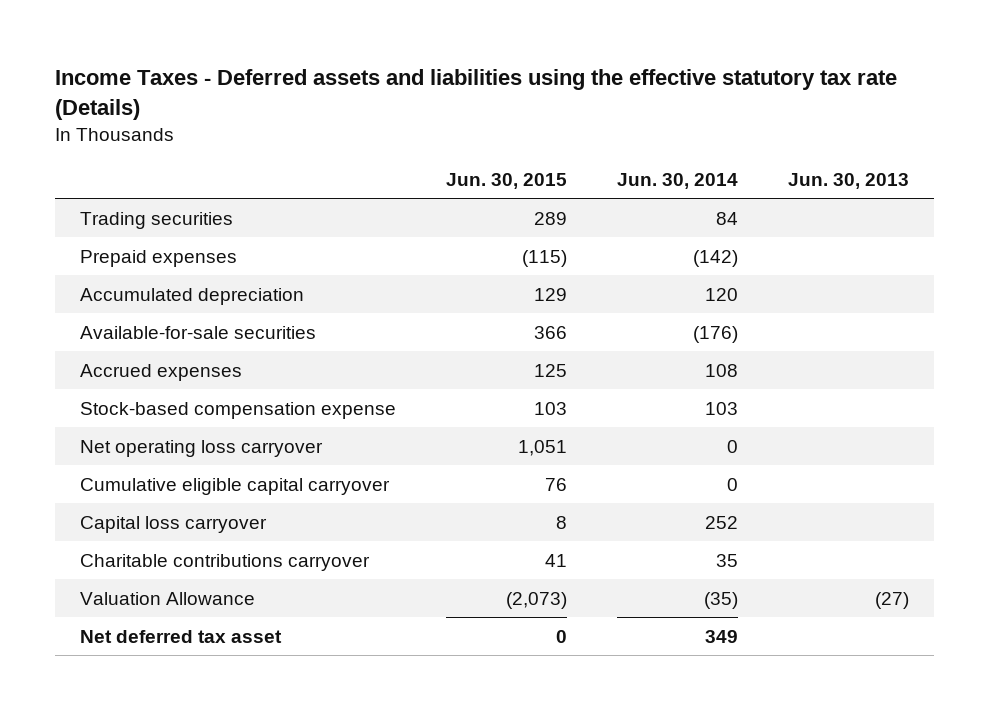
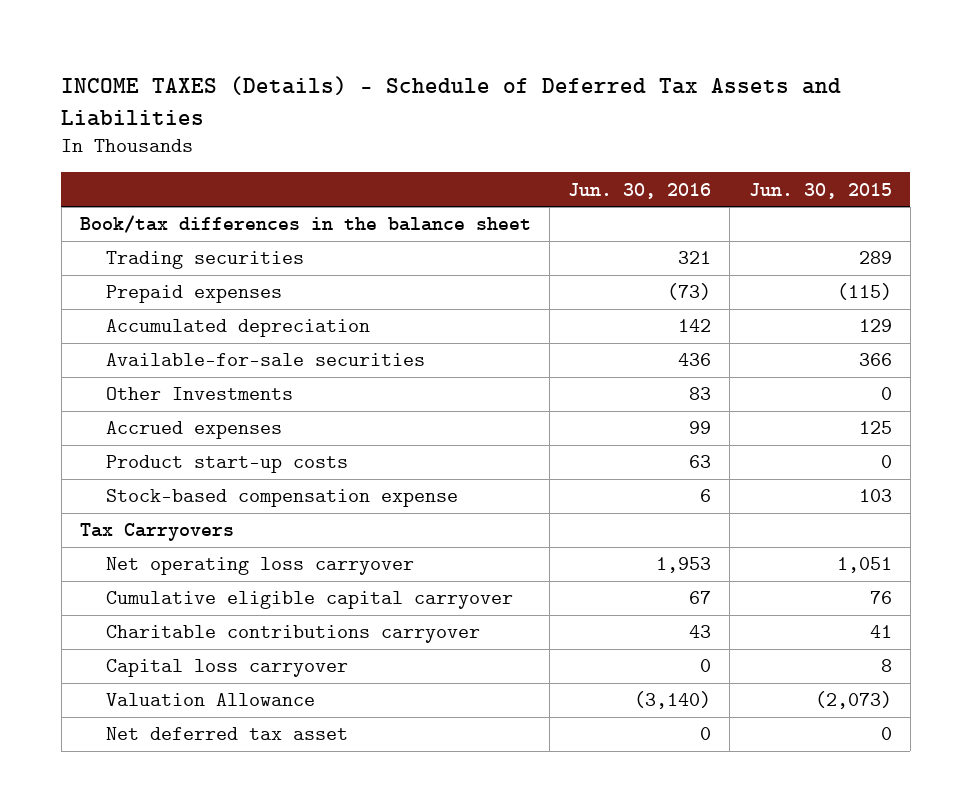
- Income Taxes - Deferred assets and liabilities using the effective statutory tax rate (Details)
+ INCOME TAXES (Details) - Schedule of Deferred Tax Assets and Liabilities
- | Jun. 30, 2015 | Jun. 30, 2014 | Jun. 30, 2013
+ | Jun. 30, 2016 | Jun. 30, 2015
+ Book/tax differences in the balance sheet
+ Other Investments | 83 | 0
+ Product start-up costs | 63 | 0
+ Tax Carryovers
moved down: Capital loss carryover | 0 | 8

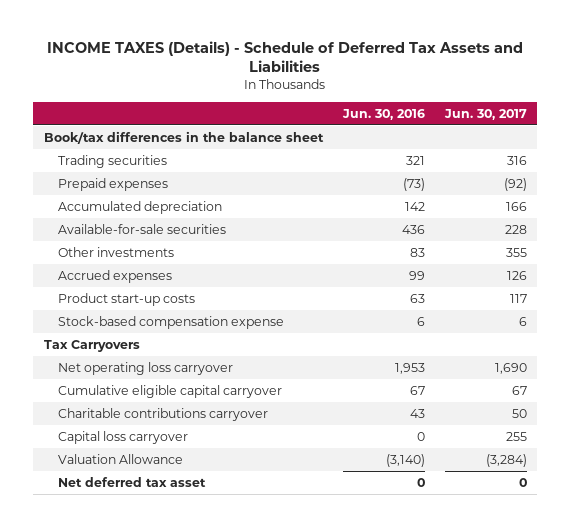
- | Jun. 30, 2016 | Jun. 30, 2015
+ | Jun. 30, 2016 | Jun. 30, 2017
- Other Investments | 83 | 0
+ Other investments | 83 | 355

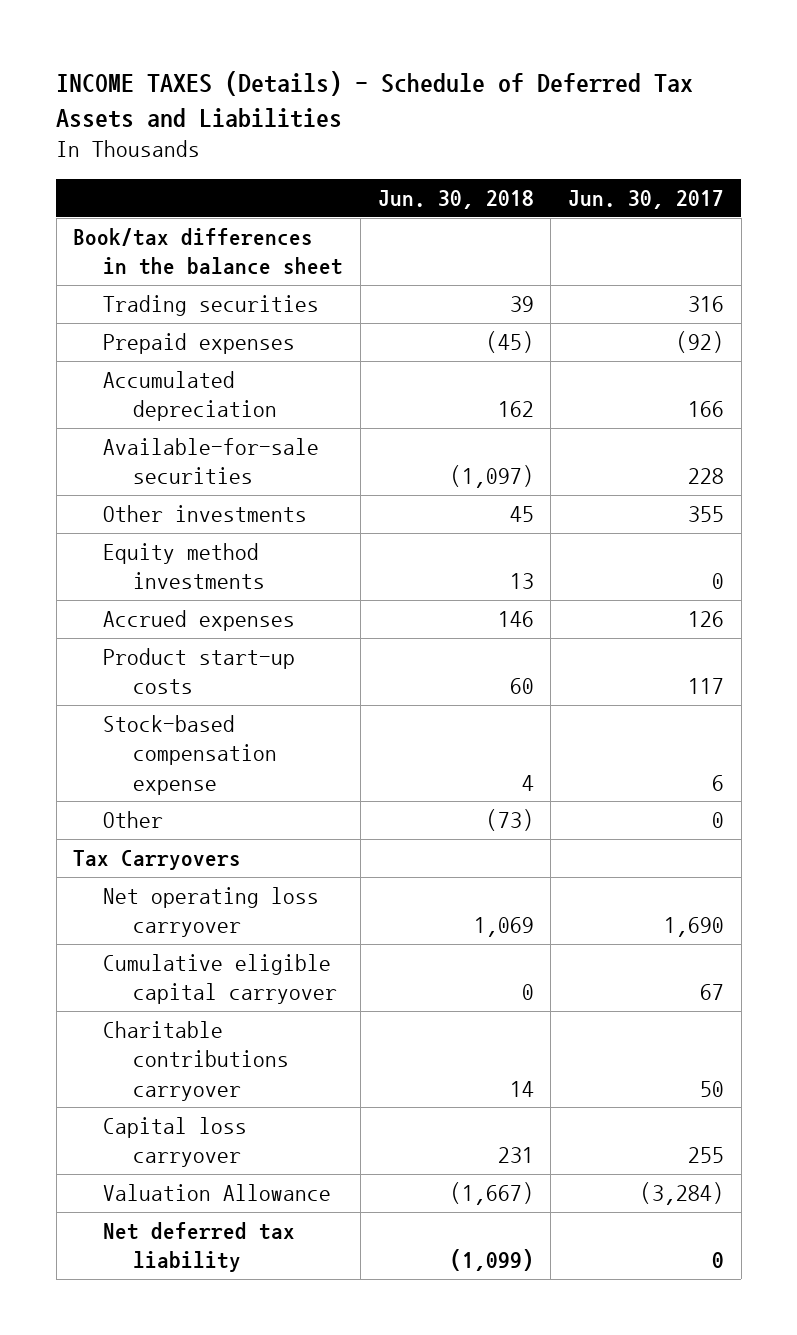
- | Jun. 30, 2016 | Jun. 30, 2017
+ | Jun. 30, 2018 | Jun. 30, 2017
+ Equity method investments | 13 | 0
+ Other | (73) | 0
- Net deferred tax asset | 0 | 0
+ Net deferred tax liability | (1,099) | 0

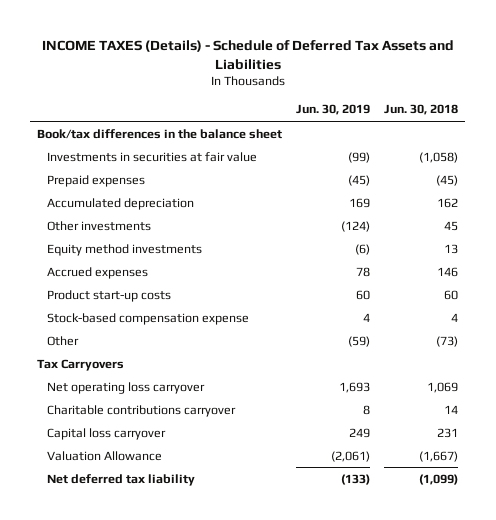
- | Jun. 30, 2018 | Jun. 30, 2017
+ | Jun. 30, 2019 | Jun. 30, 2018
- Trading securities | 39 | 316
+ Investments in securities at fair value | (99) | (1,058)
- Available-for-sale securities | (1,097) | 228
- Cumulative eligible capital carryover | 0 | 67

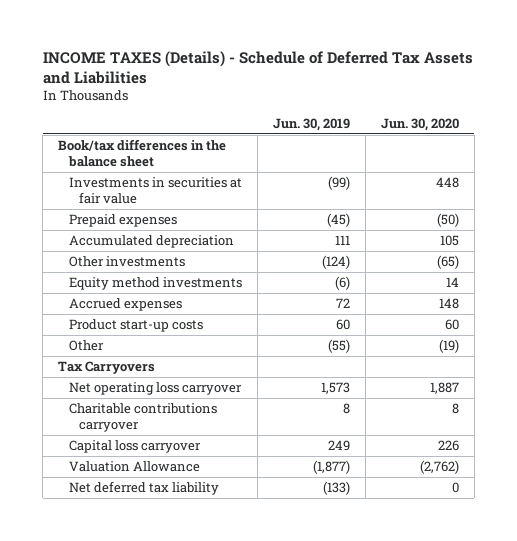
- | Jun. 30, 2019 | Jun. 30, 2018
+ | Jun. 30, 2019 | Jun. 30, 2020
- Accumulated depreciation | 169 | 162
+ Accumulated depreciation | 111 | 105
- Accrued expenses | 78 | 146
+ Accrued expenses | 72 | 148
- Stock-based compensation expense | 4 | 4
- Other | (59) | (73)
+ Other | (55) | (19)
- Net operating loss carryover | 1,693 | 1,069
+ Net operating loss carryover | 1,573 | 1,887
- Valuation Allowance | (2,061) | (1,667)
+ Valuation Allowance | (1,877) | (2,762)

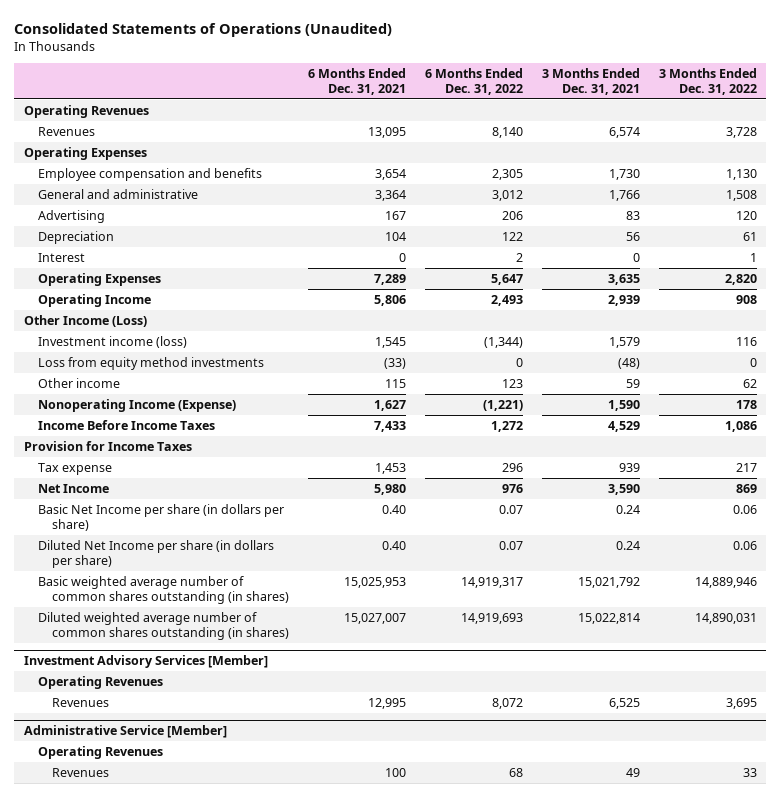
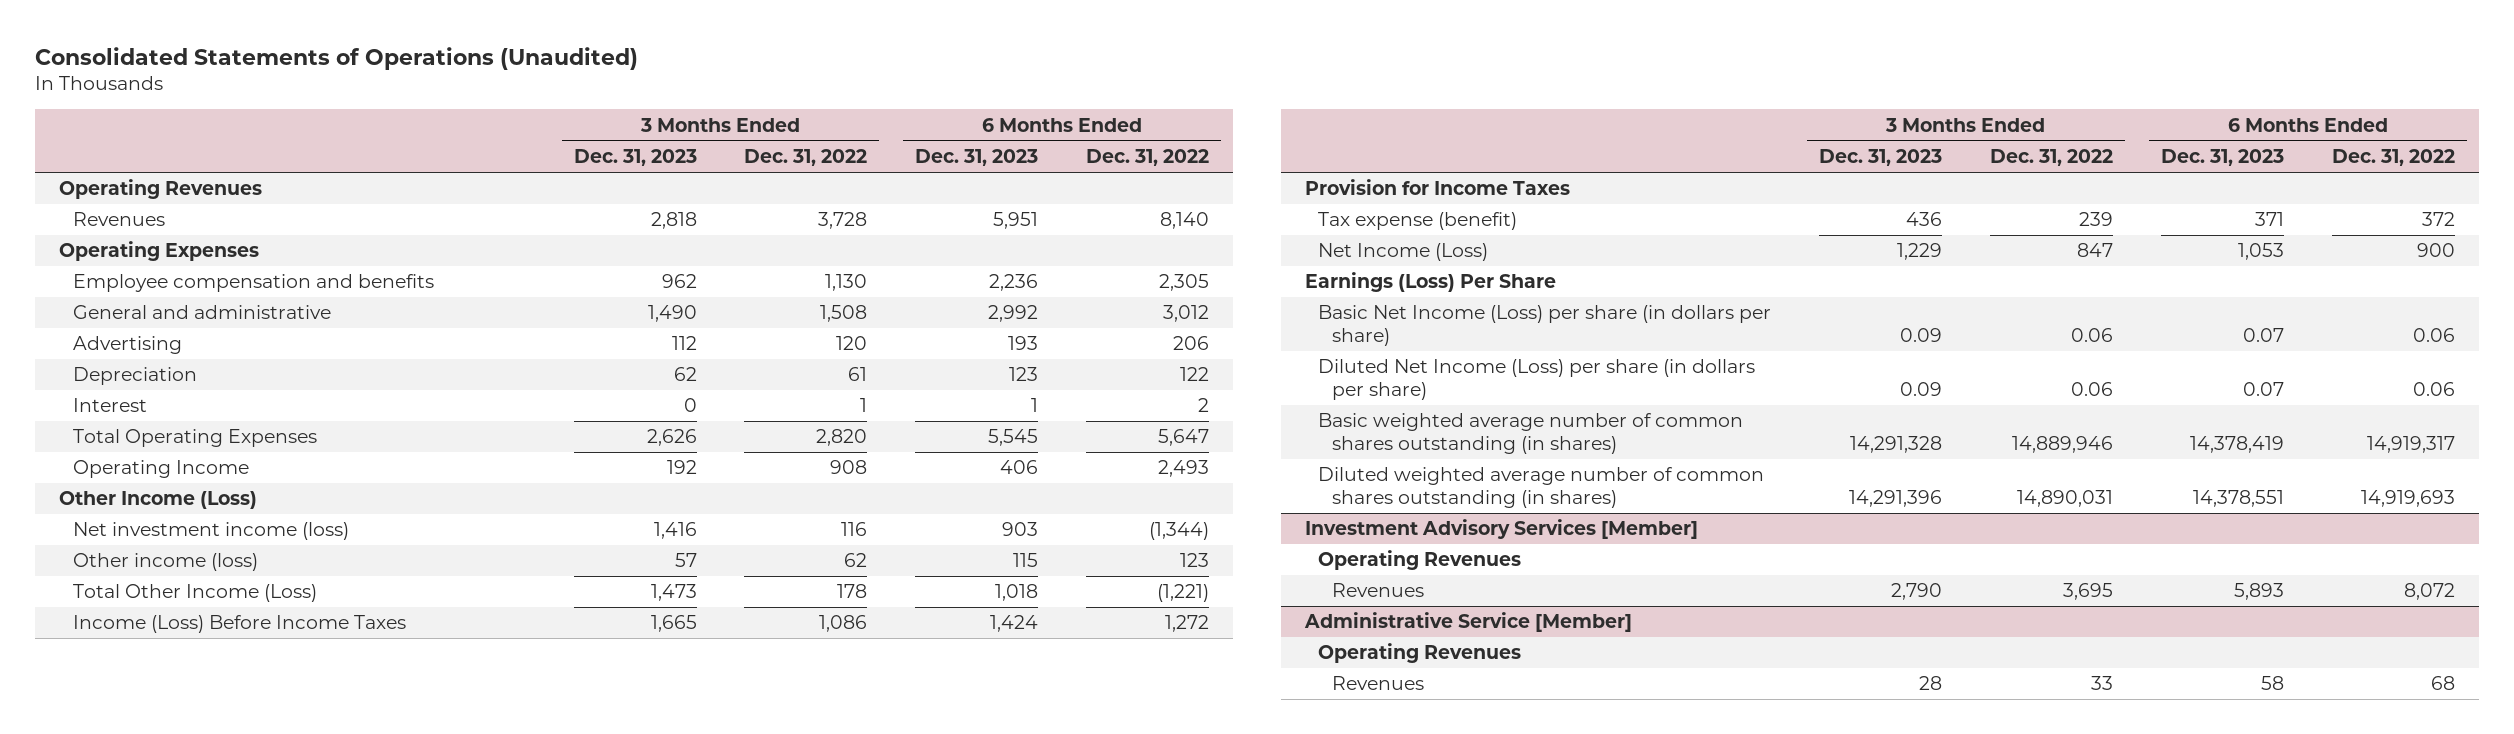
- | 6 Months Ended Dec. 31, 2021 | 6 Months Ended Dec. 31, 2022 | 3 Months Ended Dec. 31, 2021 | 3 Months Ended Dec. 31, 2022
+ | 3 Months Ended Dec. 31, 2023 | 3 Months Ended Dec. 31, 2022 | 6 Months Ended Dec. 31, 2023 | 6 Months Ended Dec. 31, 2022
- Operating Expenses | 7,289 | 5,647 | 3,635 | 2,820
+ Total Operating Expenses | 2,626 | 2,820 | 5,545 | 5,647
- Investment income (loss) | 1,545 | (1,344) | 1,579 | 116
- Loss from equity method investments | (33) | 0 | (48) | 0
- Other income | 115 | 123 | 59 | 62
- Nonoperating Income (Expense) | 1,627 | (1,221) | 1,590 | 178
- Income Before Income Taxes | 7,433 | 1,272 | 4,529 | 1,086
+ Net investment income (loss) | 1,416 | 116 | 903 | (1,344)
+ Other income (loss) | 57 | 62 | 115 | 123
+ Total Other Income (Loss) | 1,473 | 178 | 1,018 | (1,221)
+ Income (Loss) Before Income Taxes | 1,665 | 1,086 | 1,424 | 1,272
- Tax expense | 1,453 | 296 | 939 | 217
- Net Income | 5,980 | 976 | 3,590 | 869
- Basic Net Income per share (in dollars per share) | 0.40 | 0.07 | 0.24 | 0.06
- Diluted Net Income per share (in dollars per share) | 0.40 | 0.07 | 0.24 | 0.06
+ Tax expense (benefit) | 436 | 239 | 371 | 372
+ Net Income (Loss) | 1,229 | 847 | 1,053 | 900
+ Earnings (Loss) Per Share
+ Basic Net Income (Loss) per share (in dollars per share) | 0.09 | 0.06 | 0.07 | 0.06
+ Diluted Net Income (Loss) per share (in dollars per share) | 0.09 | 0.06 | 0.07 | 0.06

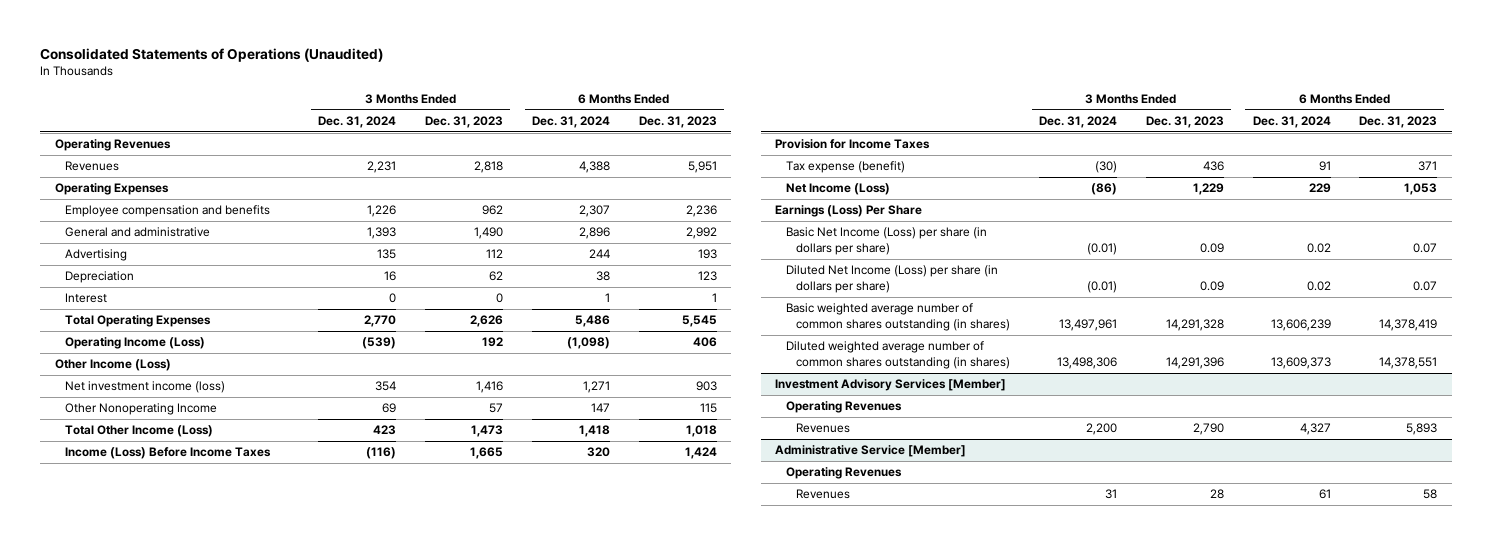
- | 3 Months Ended Dec. 31, 2023 | 3 Months Ended Dec. 31, 2022 | 6 Months Ended Dec. 31, 2023 | 6 Months Ended Dec. 31, 2022
+ | 3 Months Ended Dec. 31, 2024 | 3 Months Ended Dec. 31, 2023 | 6 Months Ended Dec. 31, 2024 | 6 Months Ended Dec. 31, 2023
- Operating Income | 192 | 908 | 406 | 2,493
+ Operating Income (Loss) | (539) | 192 | (1,098) | 406
- Other income (loss) | 57 | 62 | 115 | 123
+ Other Nonoperating Income | 69 | 57 | 147 | 115

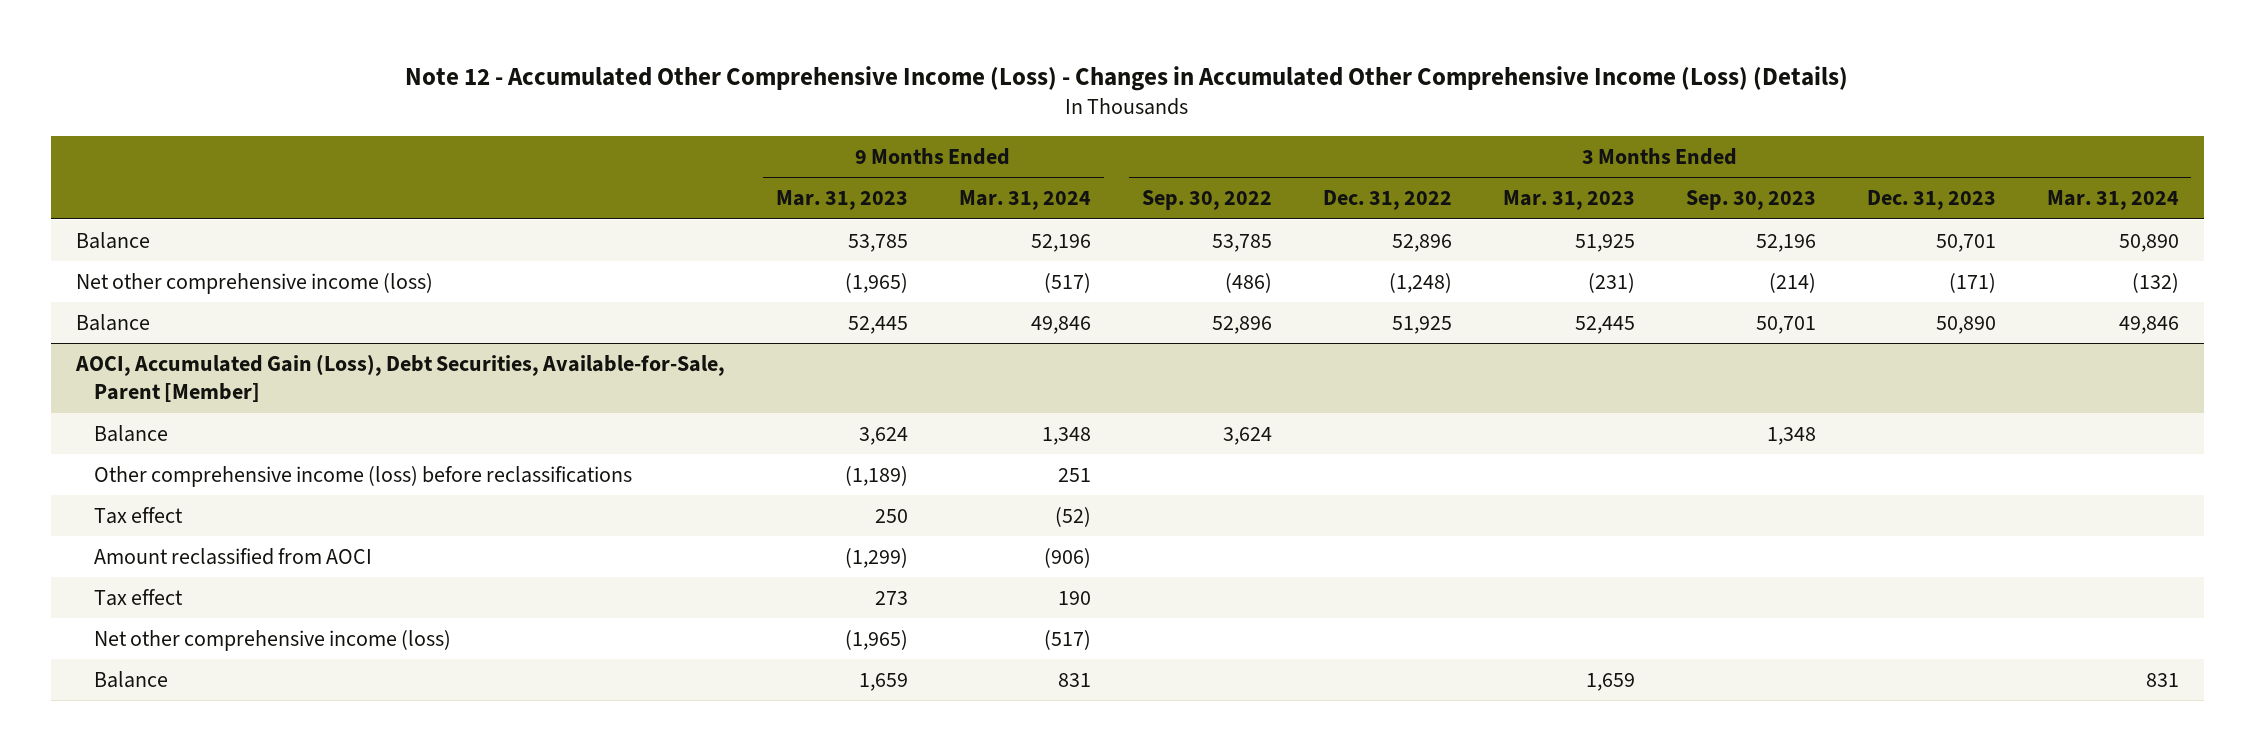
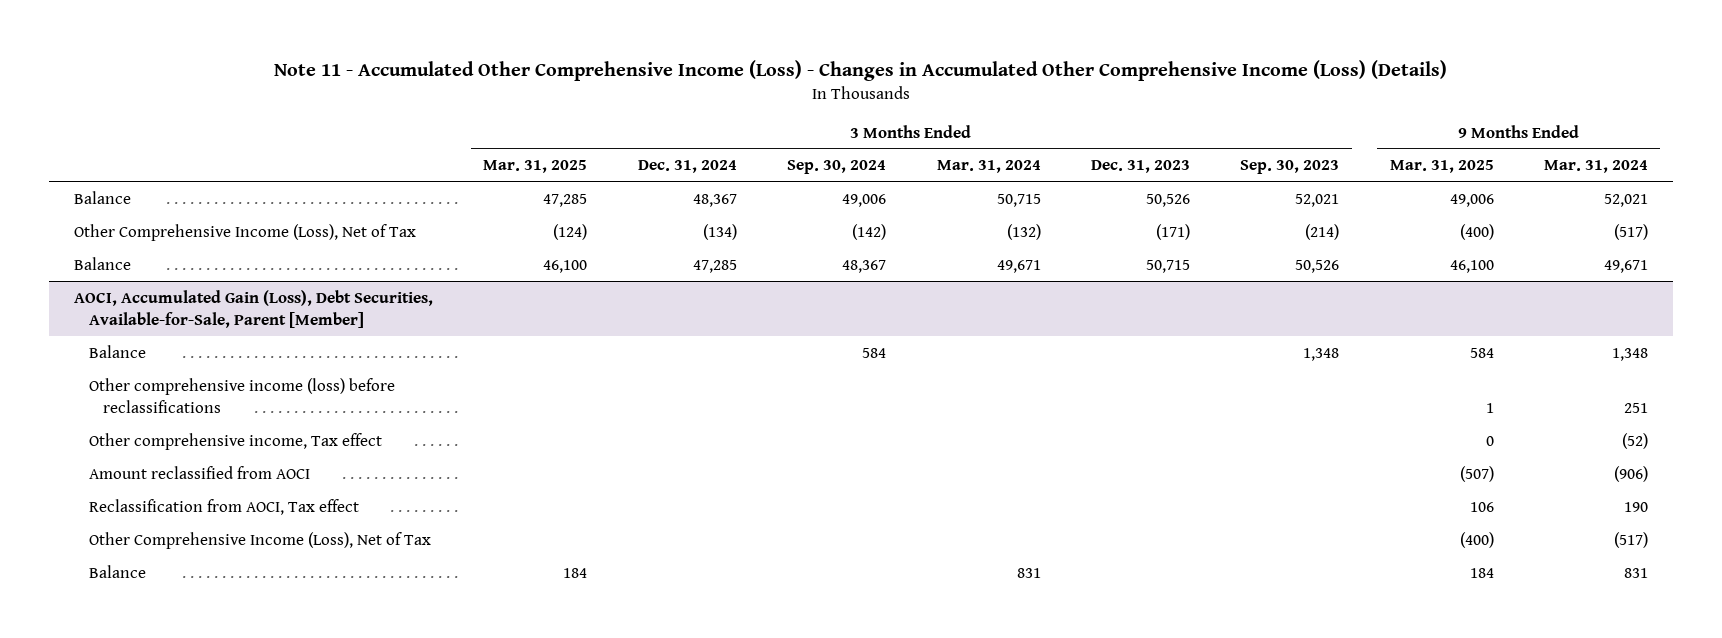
- Note 12 - Accumulated Other Comprehensive Income (Loss) - Changes in Accumulated Other Comprehensive Income (Loss) (Details)
+ Note 11 - Accumulated Other Comprehensive Income (Loss) - Changes in Accumulated Other Comprehensive Income (Loss) (Details)
- | 9 Months Ended Mar. 31, 2023 | 9 Months Ended Mar. 31, 2024 | 3 Months Ended Sep. 30, 2022 | 3 Months Ended Dec. 31, 2022 | 3 Months Ended Mar. 31, 2023 | 3 Months Ended Sep. 30, 2023 | 3 Months Ended Dec. 31, 2023 | 3 Months Ended Mar. 31, 2024
+ | 3 Months Ended Mar. 31, 2025 | 3 Months Ended Dec. 31, 2024 | 3 Months Ended Sep. 30, 2024 | 3 Months Ended Mar. 31, 2024 | 3 Months Ended Dec. 31, 2023 | 3 Months Ended Sep. 30, 2023 | 9 Months Ended Mar. 31, 2025 | 9 Months Ended Mar. 31, 2024
- Balance | 53,785 | 52,196 | 53,785 | 52,896 | 51,925 | 52,196 | 50,701 | 50,890
- Net other comprehensive income (loss) | (1,965) | (517) | (486) | (1,248) | (231) | (214) | (171) | (132)
- Balance | 52,445 | 49,846 | 52,896 | 51,925 | 52,445 | 50,701 | 50,890 | 49,846
+ Balance | 47,285 | 48,367 | 49,006 | 50,715 | 50,526 | 52,021 | 49,006 | 52,021
+ Other Comprehensive Income (Loss), Net of Tax | (124) | (134) | (142) | (132) | (171) | (214) | (400) | (517)
+ Balance | 46,100 | 47,285 | 48,367 | 49,671 | 50,715 | 50,526 | 46,100 | 49,671
@ AOCI, Accumulated Gain (Loss), Debt Securities, Available-for-Sale, Parent [Member]
- Tax effect | 250 | (52) | | | | | |
+ Other comprehensive income, Tax effect | | | | | | | 0 | (52)
- Tax effect | 273 | 190 | | | | | |
- Net other comprehensive income (loss) | (1,965) | (517) | | | | | |
+ Reclassification from AOCI, Tax effect | | | | | | | 106 | 190
+ Other Comprehensive Income (Loss), Net of Tax | | | | | | | (400) | (517)

